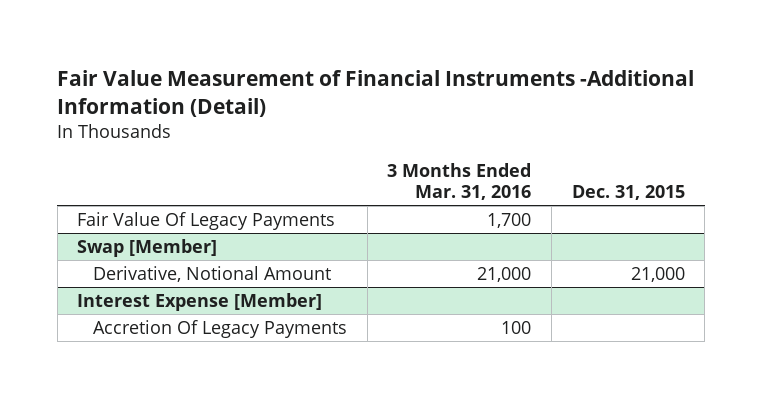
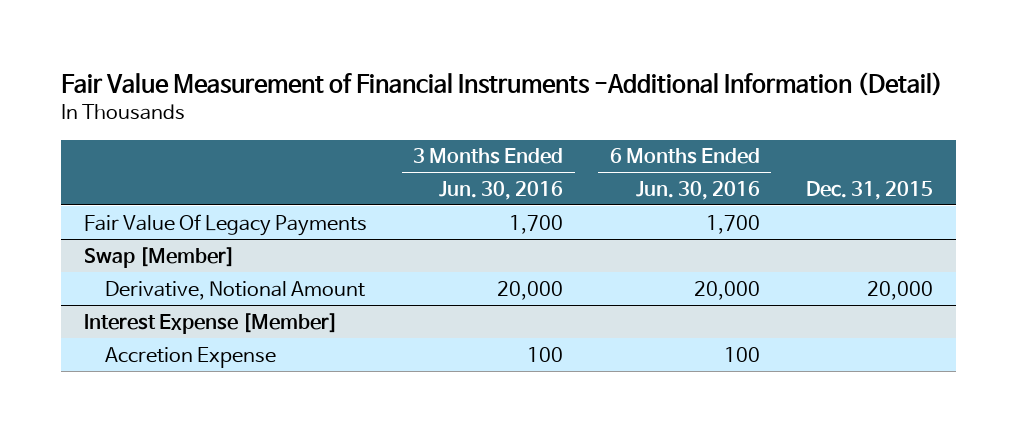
- | 3 Months Ended Mar. 31, 2016 | Dec. 31, 2015
+ | 3 Months Ended Jun. 30, 2016 | 6 Months Ended Jun. 30, 2016 | Dec. 31, 2015
@ Swap [Member]
- Derivative, Notional Amount | 21,000 | 21,000
+ Derivative, Notional Amount | 20,000 | 20,000 | 20,000
@ Interest Expense [Member]
- Accretion Of Legacy Payments | 100 |
+ Accretion Expense | 100 | 100 |

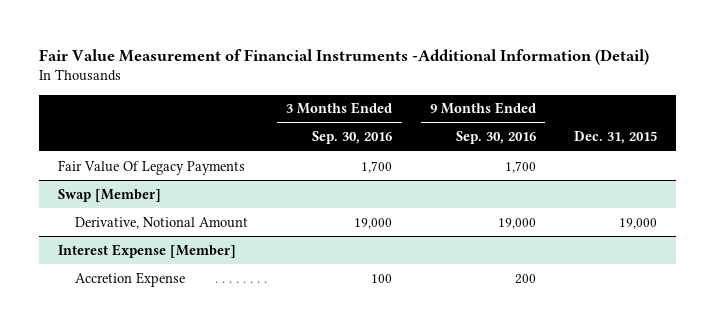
- | 3 Months Ended Jun. 30, 2016 | 6 Months Ended Jun. 30, 2016 | Dec. 31, 2015
+ | 3 Months Ended Sep. 30, 2016 | 9 Months Ended Sep. 30, 2016 | Dec. 31, 2015
@ Swap [Member]
- Derivative, Notional Amount | 20,000 | 20,000 | 20,000
+ Derivative, Notional Amount | 19,000 | 19,000 | 19,000

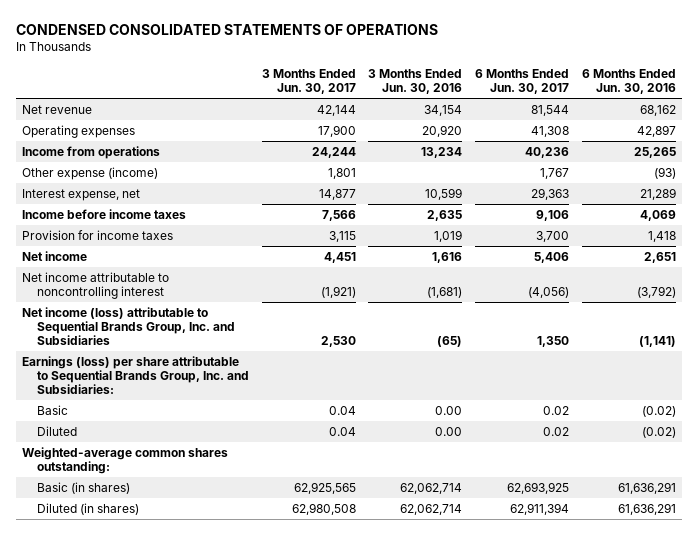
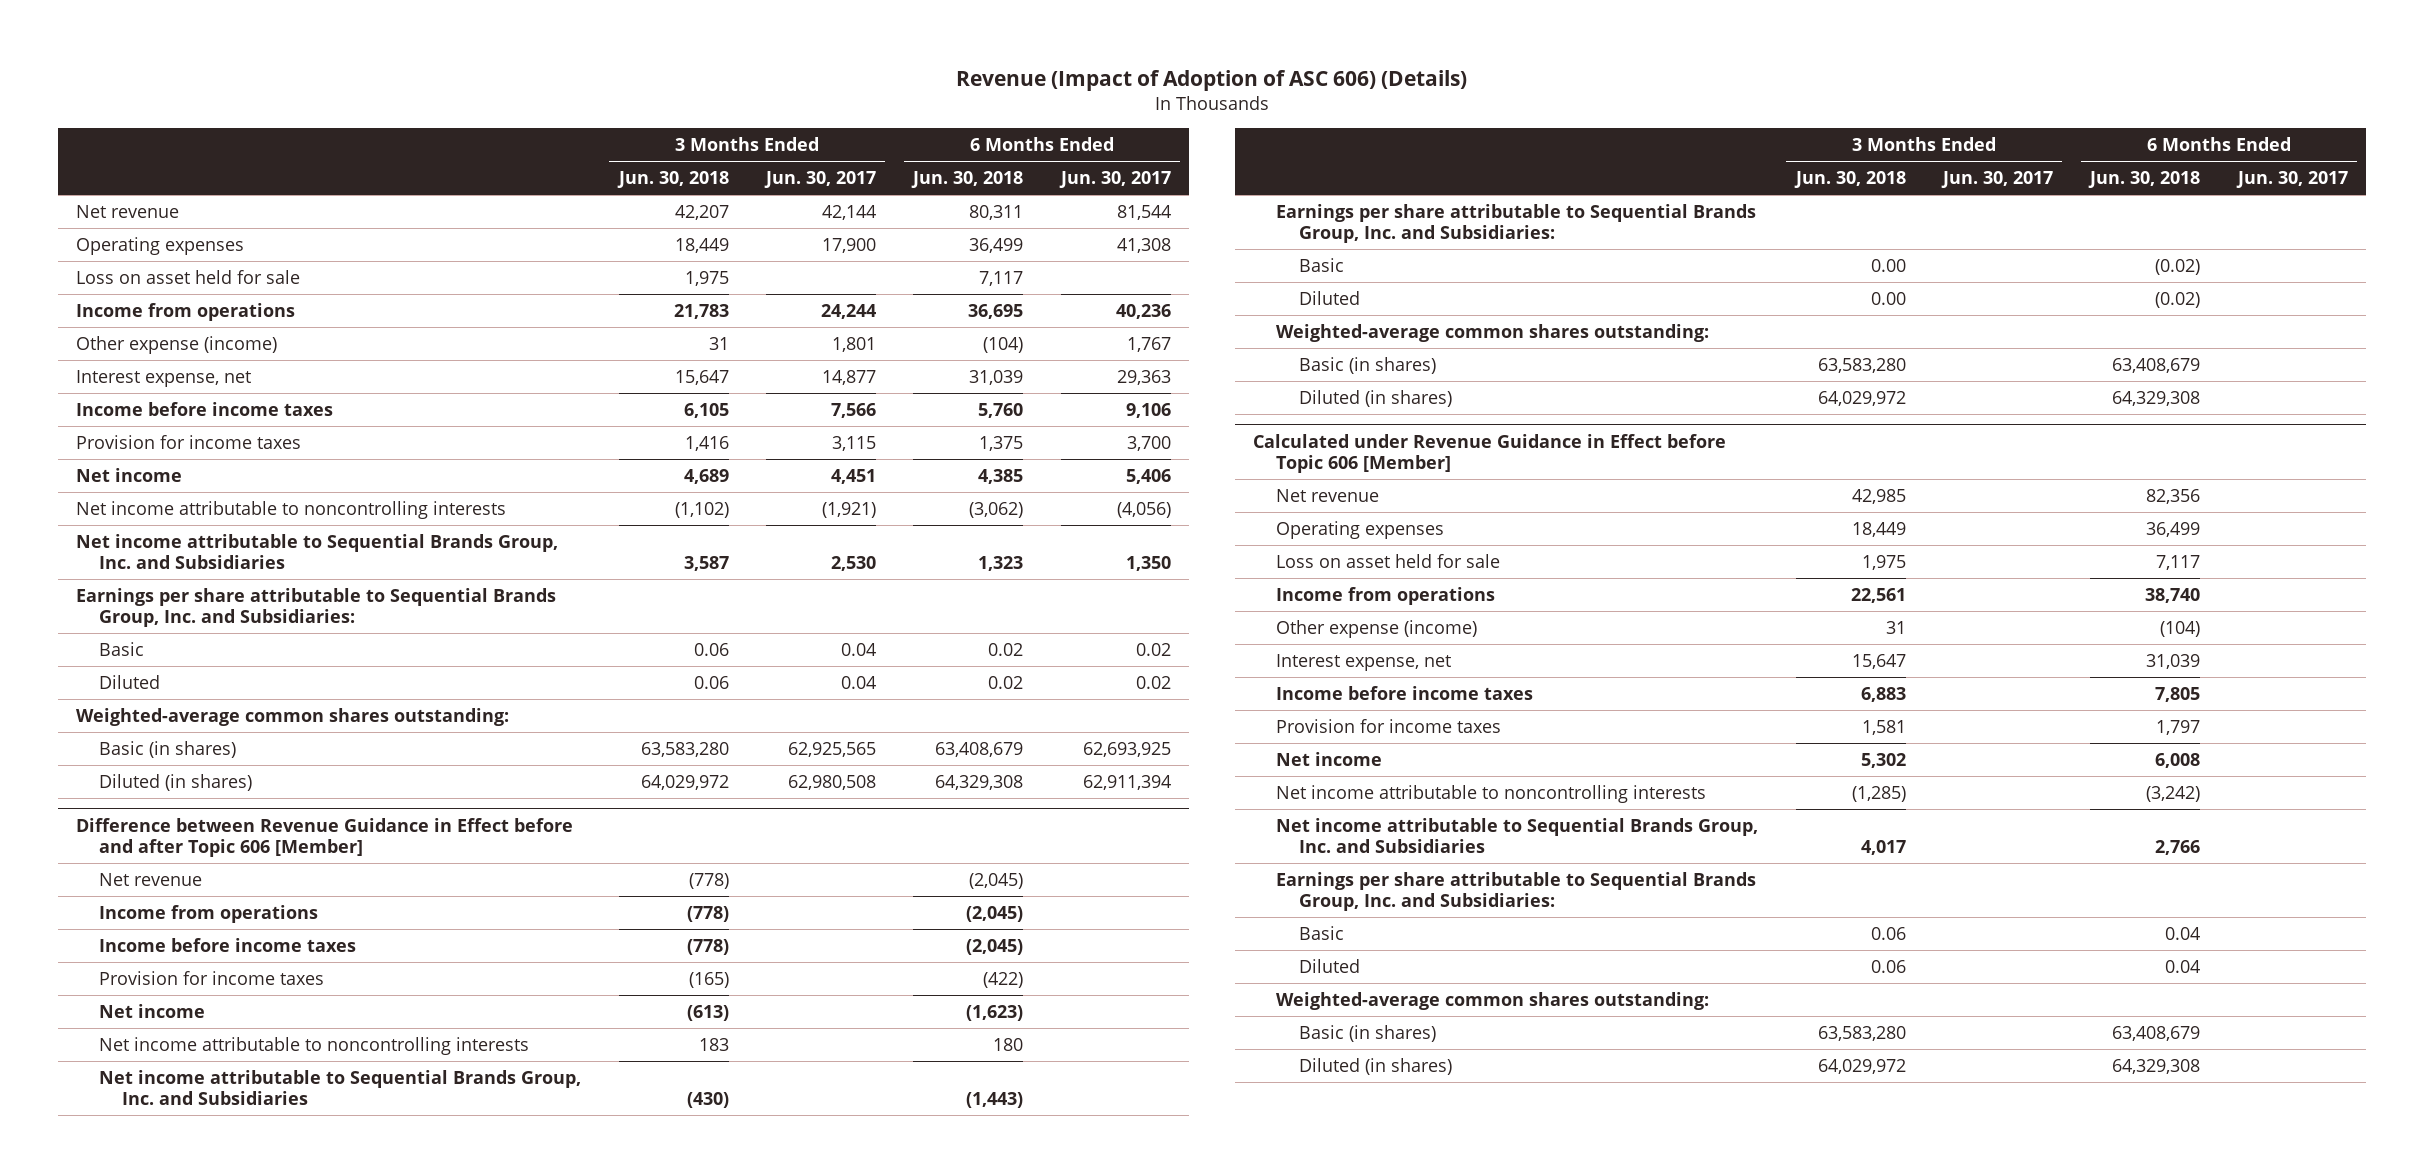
- CONDENSED CONSOLIDATED STATEMENTS OF OPERATIONS
+ Revenue (Impact of Adoption of ASC 606) (Details)
- | 3 Months Ended Jun. 30, 2017 | 3 Months Ended Jun. 30, 2016 | 6 Months Ended Jun. 30, 2017 | 6 Months Ended Jun. 30, 2016
+ | 3 Months Ended Jun. 30, 2018 | 3 Months Ended Jun. 30, 2017 | 6 Months Ended Jun. 30, 2018 | 6 Months Ended Jun. 30, 2017
+ Loss on asset held for sale | 1,975 | | 7,117 |
- Net income attributable to noncontrolling interest | (1,921) | (1,681) | (4,056) | (3,792)
- Net income (loss) attributable to Sequential Brands Group, Inc. and Subsidiaries | 2,530 | (65) | 1,350 | (1,141)
- Earnings (loss) per share attributable to Sequential Brands Group, Inc. and Subsidiaries:
+ Net income attributable to noncontrolling interests | (1,102) | (1,921) | (3,062) | (4,056)
+ Net income attributable to Sequential Brands Group, Inc. and Subsidiaries | 3,587 | 2,530 | 1,323 | 1,350
+ Earnings per share attributable to Sequential Brands Group, Inc. and Subsidiaries:
+ Difference between Revenue Guidance in Effect before and after Topic 606 [Member]
+ Net revenue | (778) | | (2,045) |
+ Income from operations | (778) | | (2,045) |
+ Income before income taxes | (778) | | (2,045) |
+ Provision for income taxes | (165) | | (422) |
+ Net income | (613) | | (1,623) |
+ Net income attributable to noncontrolling interests | 183 | | 180 |
+ Net income attributable to Sequential Brands Group, Inc. and Subsidiaries | (430) | | (1,443) |
+ Earnings per share attributable to Sequential Brands Group, Inc. and Subsidiaries:
+ Basic | 0.00 | | (0.02) |
+ Diluted | 0.00 | | (0.02) |
+ Weighted-average common shares outstanding:
+ Basic (in shares) | 63,583,280 | | 63,408,679 |
+ Diluted (in shares) | 64,029,972 | | 64,329,308 |
+ Calculated under Revenue Guidance in Effect before Topic 606 [Member]
+ Net revenue | 42,985 | | 82,356 |
+ Operating expenses | 18,449 | | 36,499 |
+ Loss on asset held for sale | 1,975 | | 7,117 |
+ Income from operations | 22,561 | | 38,740 |
+ Other expense (income) | 31 | | (104) |
+ Interest expense, net | 15,647 | | 31,039 |
+ Income before income taxes | 6,883 | | 7,805 |
+ Provision for income taxes | 1,581 | | 1,797 |
+ Net income | 5,302 | | 6,008 |
+ Net income attributable to noncontrolling interests | (1,285) | | (3,242) |
+ Net income attributable to Sequential Brands Group, Inc. and Subsidiaries | 4,017 | | 2,766 |
+ Earnings per share attributable to Sequential Brands Group, Inc. and Subsidiaries:
+ Basic | 0.06 | | 0.04 |
+ Diluted | 0.06 | | 0.04 |
+ Weighted-average common shares outstanding:
+ Basic (in shares) | 63,583,280 | | 63,408,679 |
+ Diluted (in shares) | 64,029,972 | | 64,329,308 |

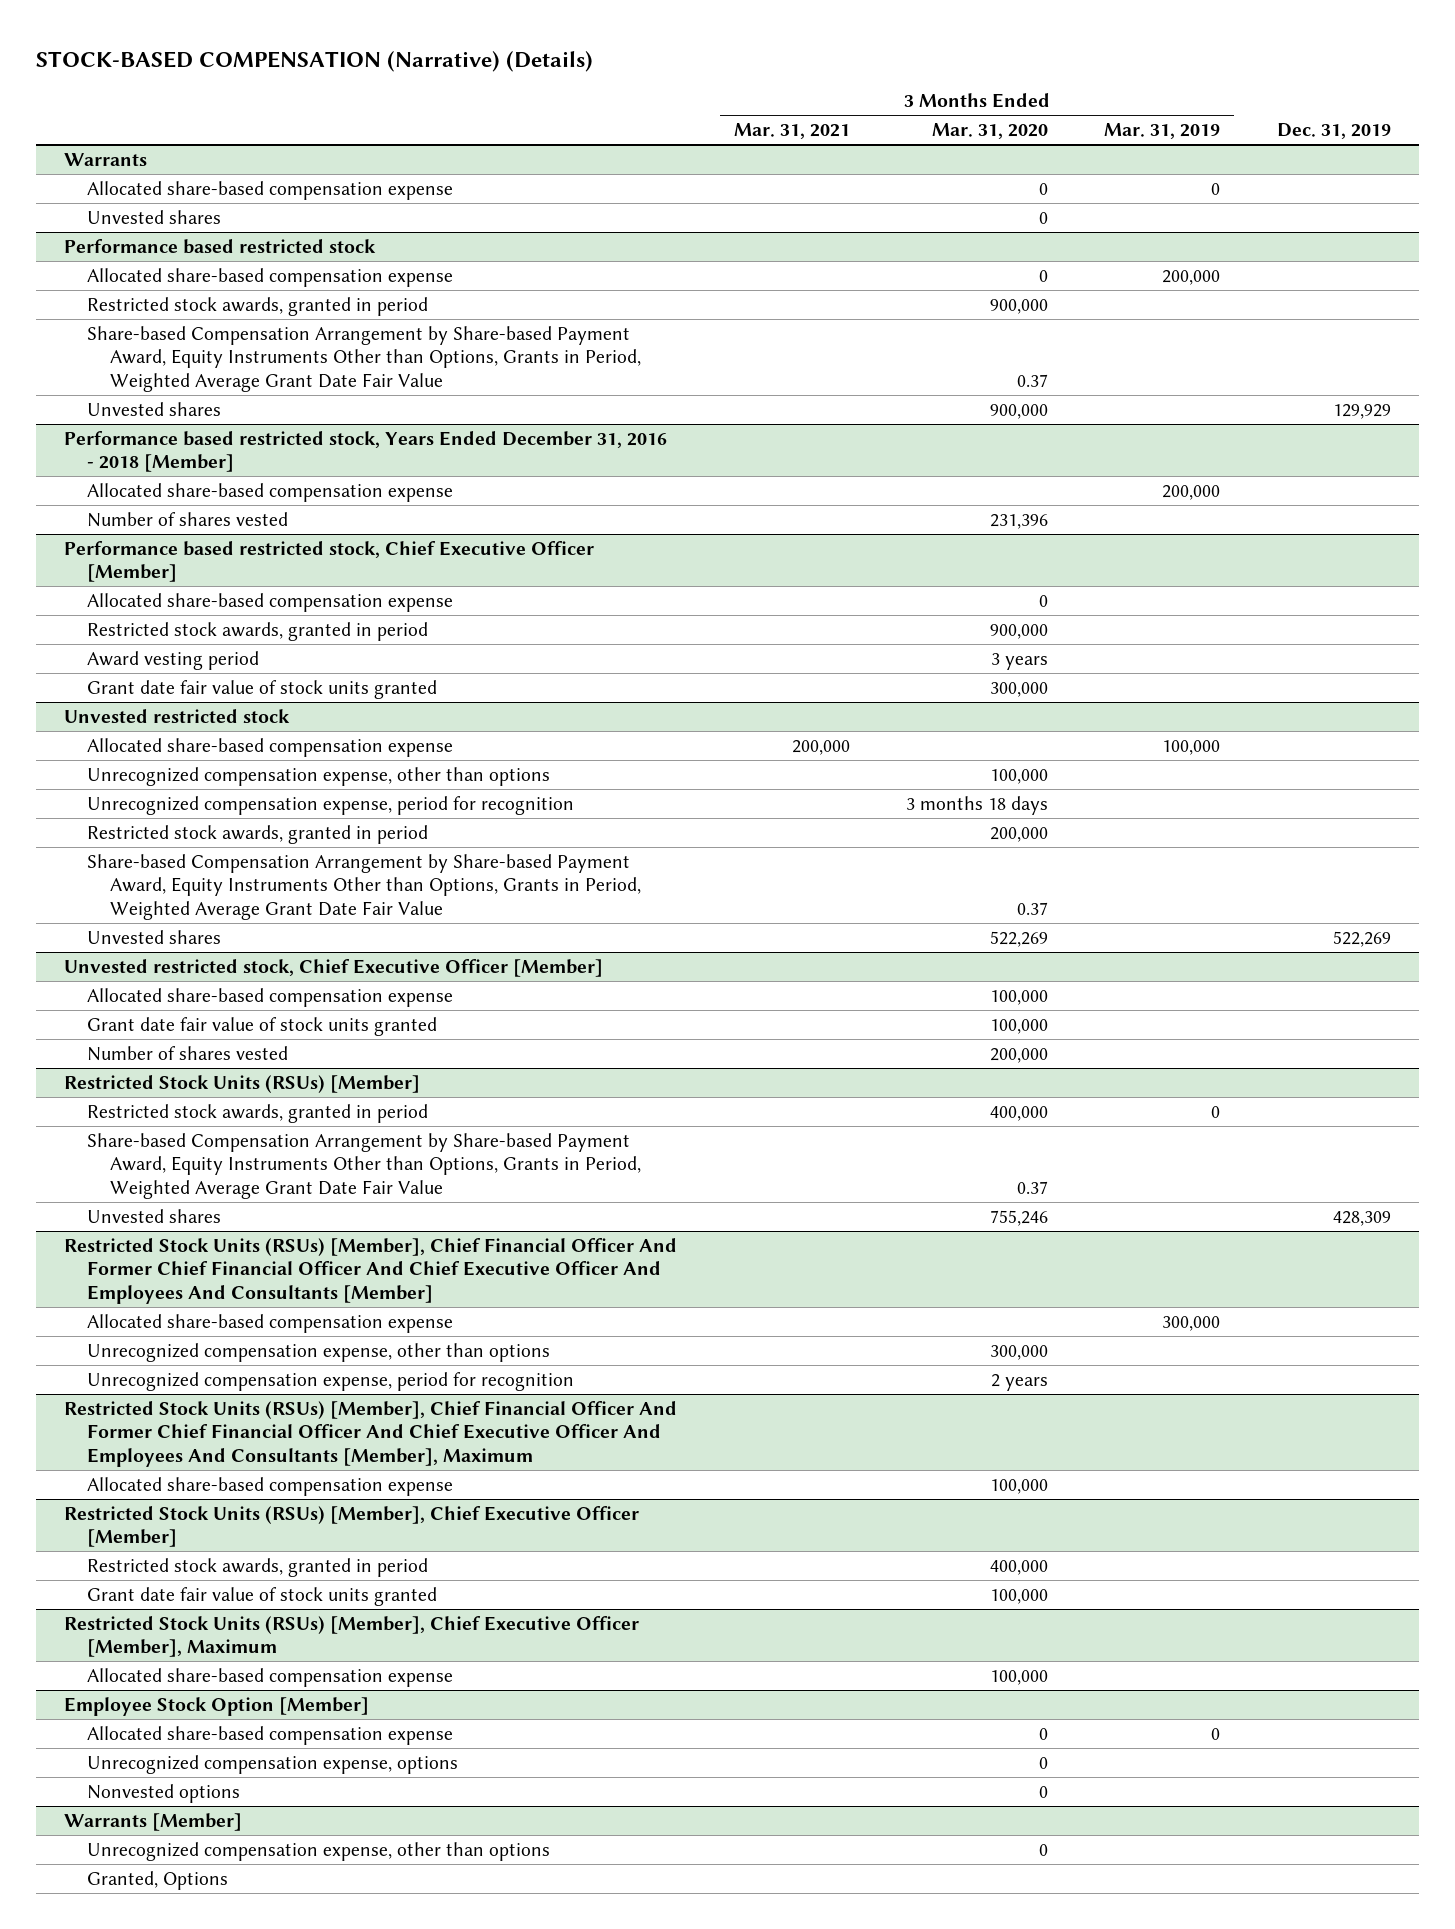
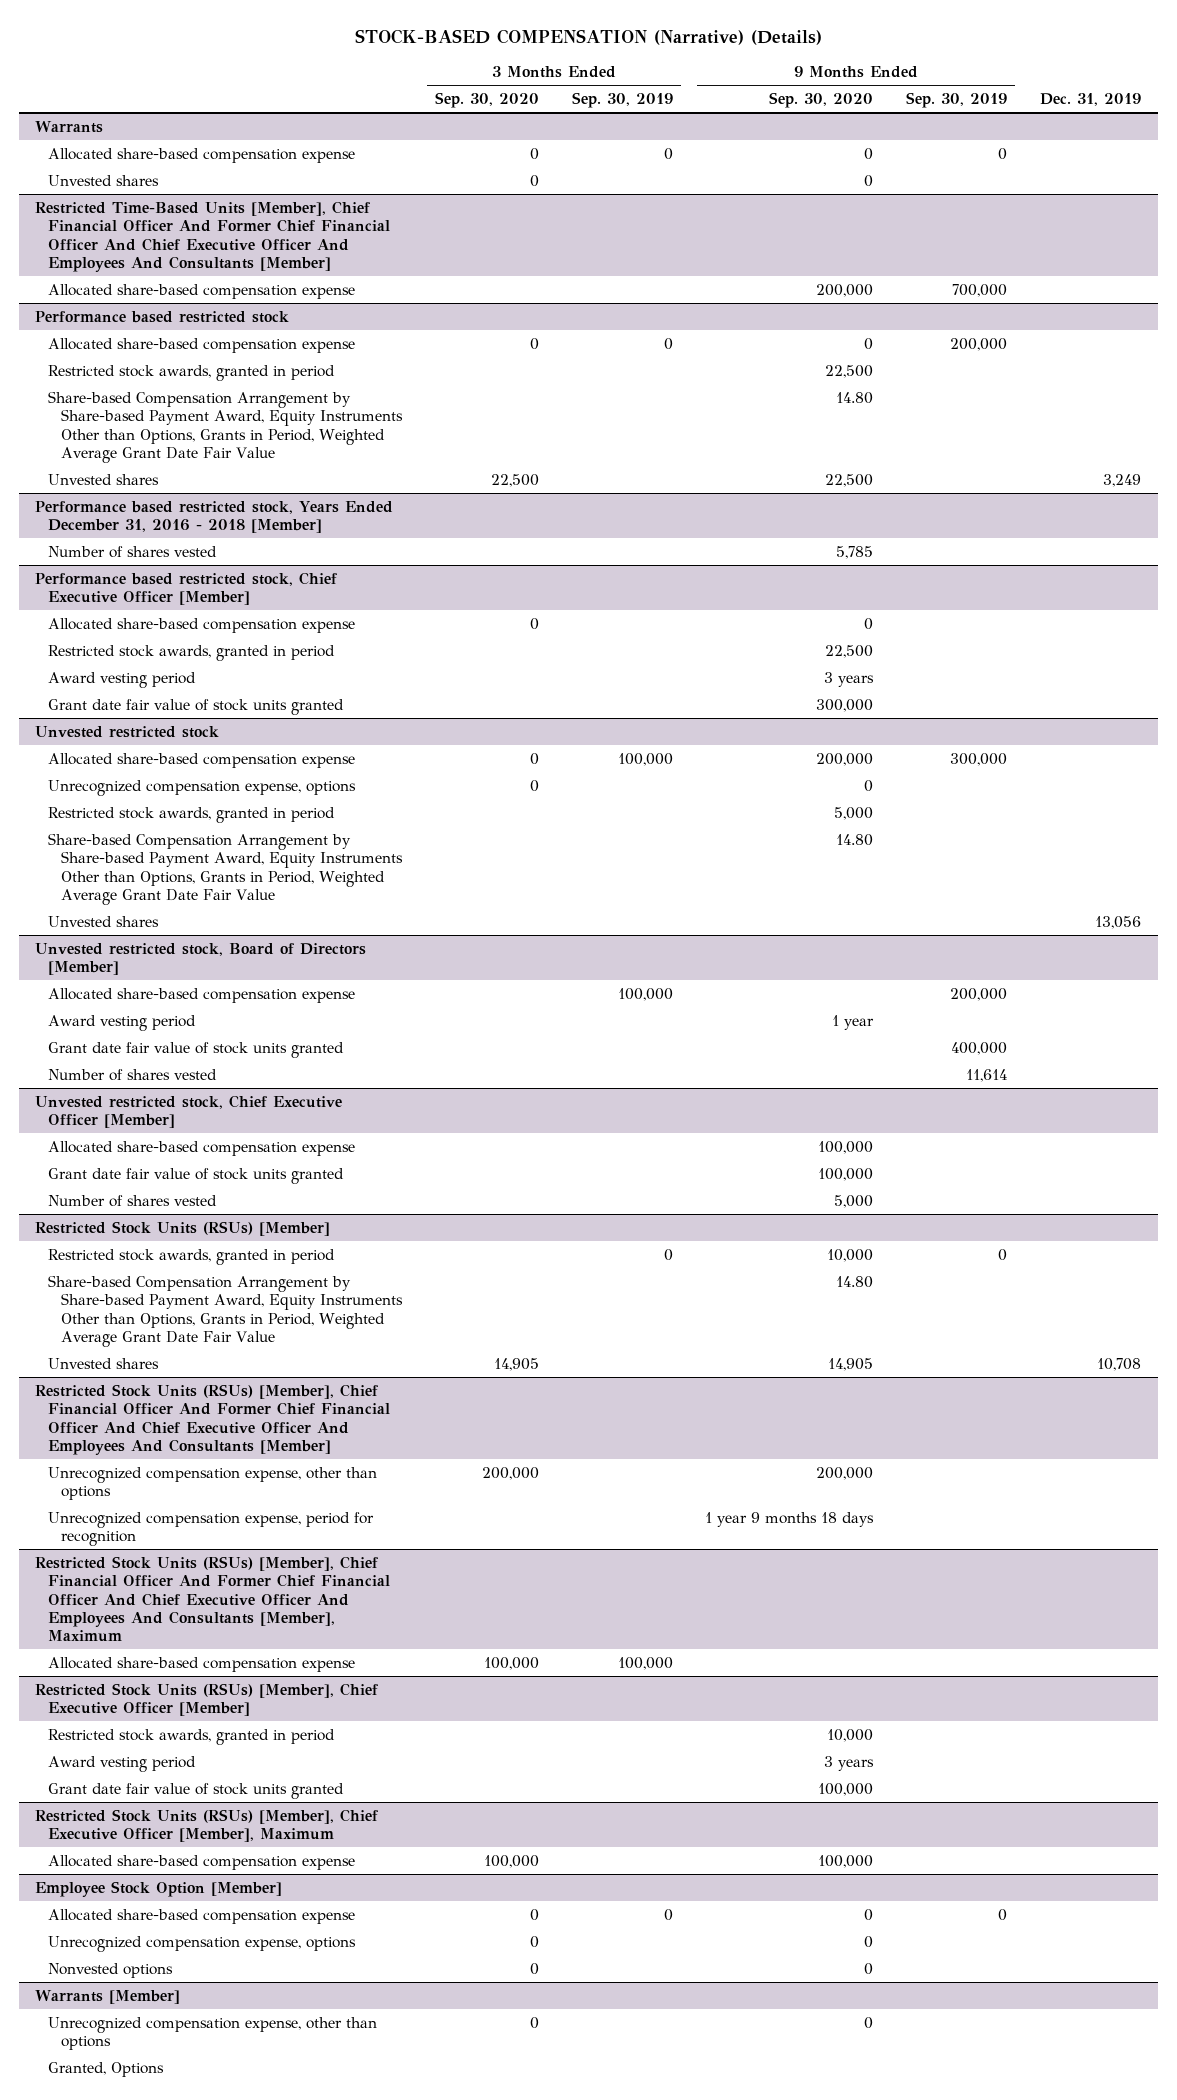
- | 3 Months Ended Mar. 31, 2021 | 3 Months Ended Mar. 31, 2020 | 3 Months Ended Mar. 31, 2019 | Dec. 31, 2019
+ | 3 Months Ended Sep. 30, 2020 | 3 Months Ended Sep. 30, 2019 | 9 Months Ended Sep. 30, 2020 | 9 Months Ended Sep. 30, 2019 | Dec. 31, 2019
+ Restricted Time-Based Units [Member], Chief Financial Officer And Former Chief Financial Officer And Chief Executive Officer And Employees And Consultants [Member]
+ Allocated share-based compensation expense | | | 200,000 | 700,000 |
@ Performance based restricted stock
- Unvested shares | | 900,000 | | 129,929
+ Unvested shares | 22,500 | | 22,500 | | 3,249
@ Performance based restricted stock, Years Ended December 31, 2016 - 2018 [Member]
- Allocated share-based compensation expense | | | 200,000 |
@ Unvested restricted stock
- Unrecognized compensation expense, other than options | | 100,000 | |
- Unrecognized compensation expense, period for recognition | | 3 months 18 days | |
+ Unrecognized compensation expense, options | 0 | | 0 | |
- Unvested shares | | 522,269 | | 522,269
+ Unvested shares | | | | | 13,056
+ Unvested restricted stock, Board of Directors [Member]
+ Allocated share-based compensation expense | | 100,000 | | 200,000 |
+ Award vesting period | | | 1 year | |
+ Grant date fair value of stock units granted | | | | 400,000 |
+ Number of shares vested | | | | 11,614 |
@ Restricted Stock Units (RSUs) [Member]
- Unvested shares | | 755,246 | | 428,309
+ Unvested shares | 14,905 | | 14,905 | | 10,708
@ Restricted Stock Units (RSUs) [Member], Chief Financial Officer And Former Chief Financial Officer And Chief Executive Officer And Employees And Consultants [Member]
- Allocated share-based compensation expense | | | 300,000 |
@ Restricted Stock Units (RSUs) [Member], Chief Executive Officer [Member]
+ Award vesting period | | | 3 years | |

